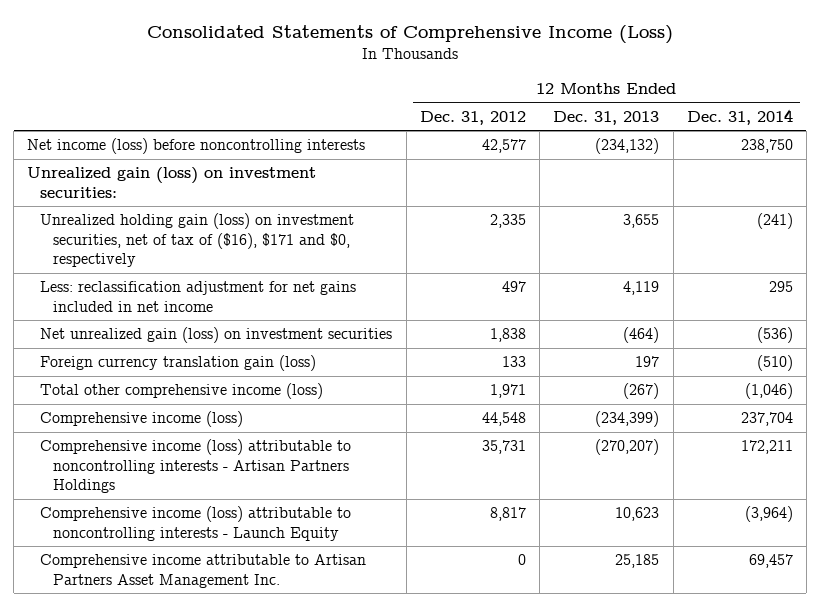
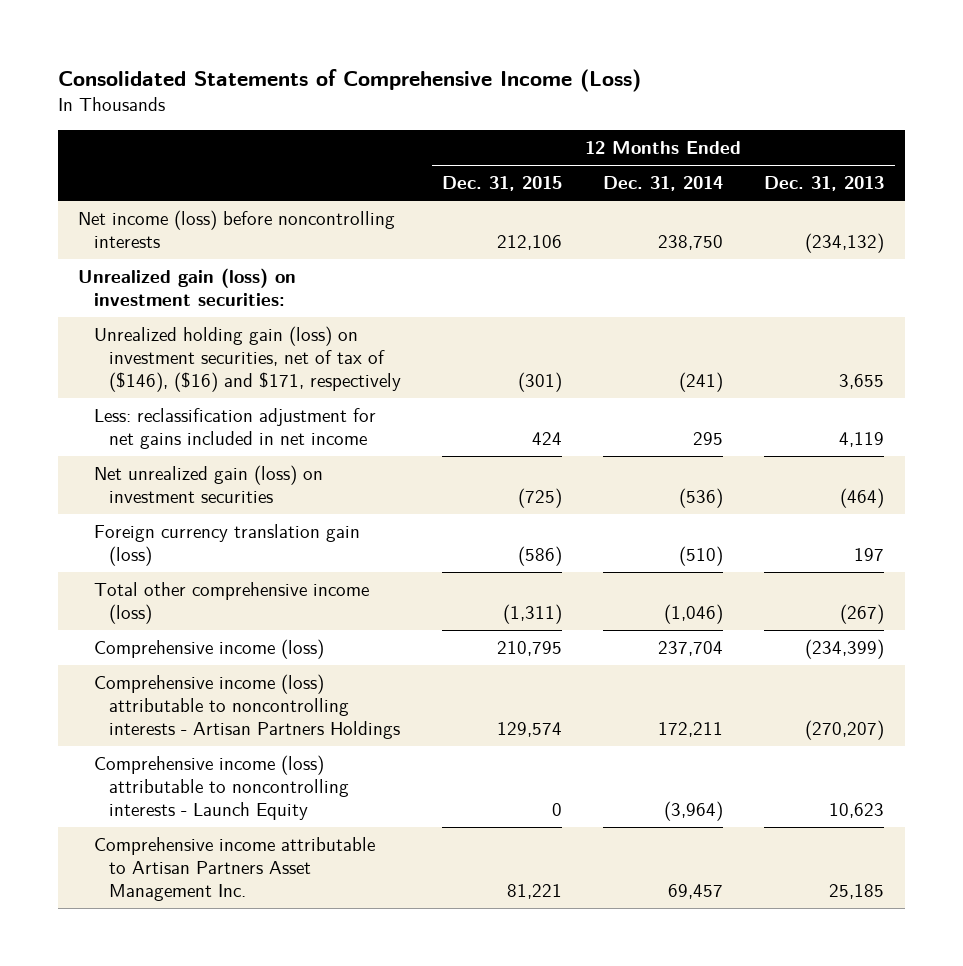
- | 12 Months Ended Dec. 31, 2012 | 12 Months Ended Dec. 31, 2013 | 12 Months Ended Dec. 31, 2014
+ | 12 Months Ended Dec. 31, 2015 | 12 Months Ended Dec. 31, 2014 | 12 Months Ended Dec. 31, 2013
- Unrealized holding gain (loss) on investment securities, net of tax of ($16), $171 and $0, respectively | 2,335 | 3,655 | (241)
+ Unrealized holding gain (loss) on investment securities, net of tax of ($146), ($16) and $171, respectively | (301) | (241) | 3,655

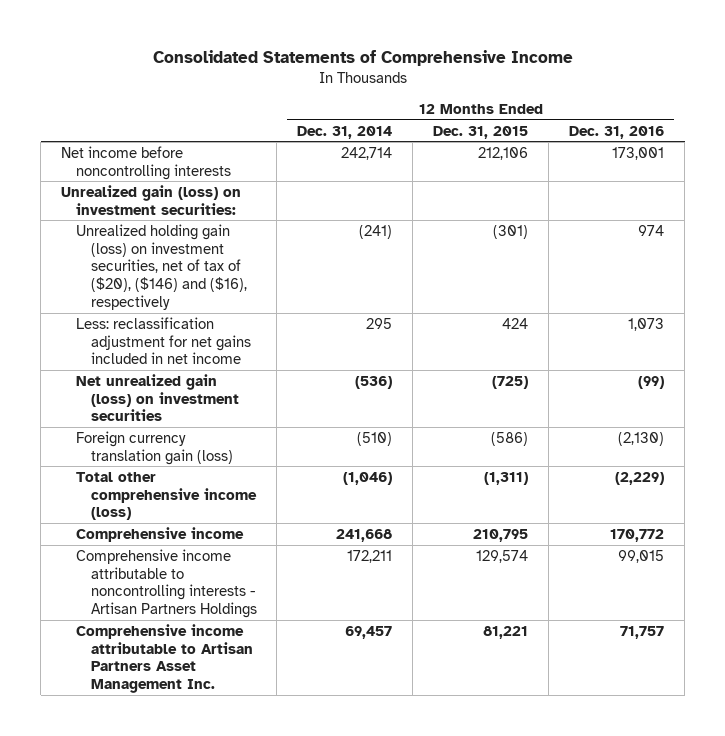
- Consolidated Statements of Comprehensive Income (Loss)
+ Consolidated Statements of Comprehensive Income
- | 12 Months Ended Dec. 31, 2015 | 12 Months Ended Dec. 31, 2014 | 12 Months Ended Dec. 31, 2013
+ | 12 Months Ended Dec. 31, 2014 | 12 Months Ended Dec. 31, 2015 | 12 Months Ended Dec. 31, 2016
- Net income (loss) before noncontrolling interests | 212,106 | 238,750 | (234,132)
+ Net income before noncontrolling interests | 242,714 | 212,106 | 173,001
- Unrealized holding gain (loss) on investment securities, net of tax of ($146), ($16) and $171, respectively | (301) | (241) | 3,655
+ Unrealized holding gain (loss) on investment securities, net of tax of ($20), ($146) and ($16), respectively | (241) | (301) | 974
- Comprehensive income (loss) | 210,795 | 237,704 | (234,399)
- Comprehensive income (loss) attributable to noncontrolling interests - Artisan Partners Holdings | 129,574 | 172,211 | (270,207)
- Comprehensive income (loss) attributable to noncontrolling interests - Launch Equity | 0 | (3,964) | 10,623
+ Comprehensive income | 241,668 | 210,795 | 170,772
+ Comprehensive income attributable to noncontrolling interests - Artisan Partners Holdings | 172,211 | 129,574 | 99,015

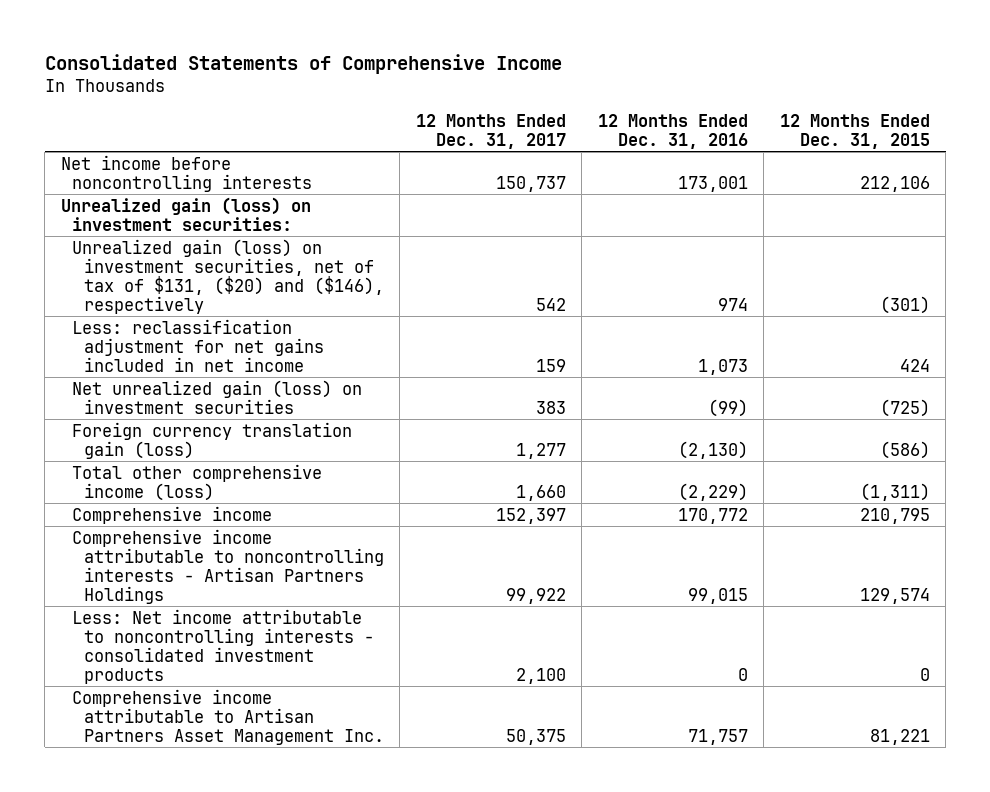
- | 12 Months Ended Dec. 31, 2014 | 12 Months Ended Dec. 31, 2015 | 12 Months Ended Dec. 31, 2016
+ | 12 Months Ended Dec. 31, 2017 | 12 Months Ended Dec. 31, 2016 | 12 Months Ended Dec. 31, 2015
- Unrealized holding gain (loss) on investment securities, net of tax of ($20), ($146) and ($16), respectively | (241) | (301) | 974
+ Unrealized gain (loss) on investment securities, net of tax of $131, ($20) and ($146), respectively | 542 | 974 | (301)
+ Less: Net income attributable to noncontrolling interests - consolidated investment products | 2,100 | 0 | 0

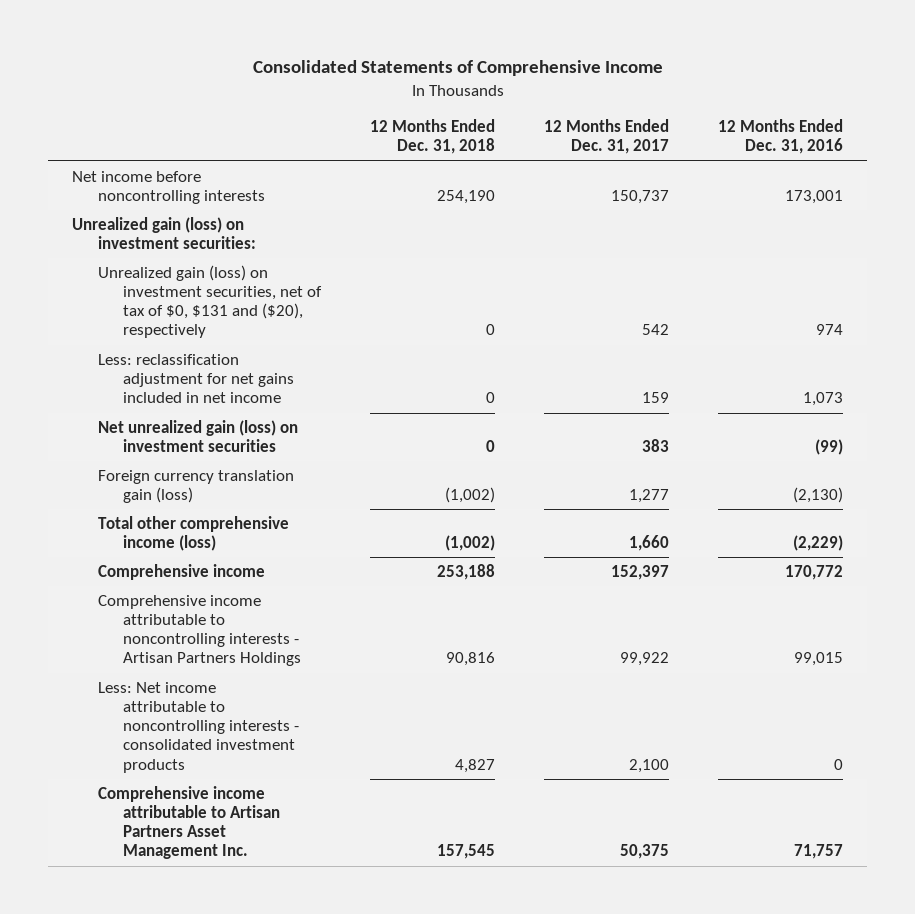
- | 12 Months Ended Dec. 31, 2017 | 12 Months Ended Dec. 31, 2016 | 12 Months Ended Dec. 31, 2015
+ | 12 Months Ended Dec. 31, 2018 | 12 Months Ended Dec. 31, 2017 | 12 Months Ended Dec. 31, 2016
- Unrealized gain (loss) on investment securities, net of tax of $131, ($20) and ($146), respectively | 542 | 974 | (301)
+ Unrealized gain (loss) on investment securities, net of tax of $0, $131 and ($20), respectively | 0 | 542 | 974

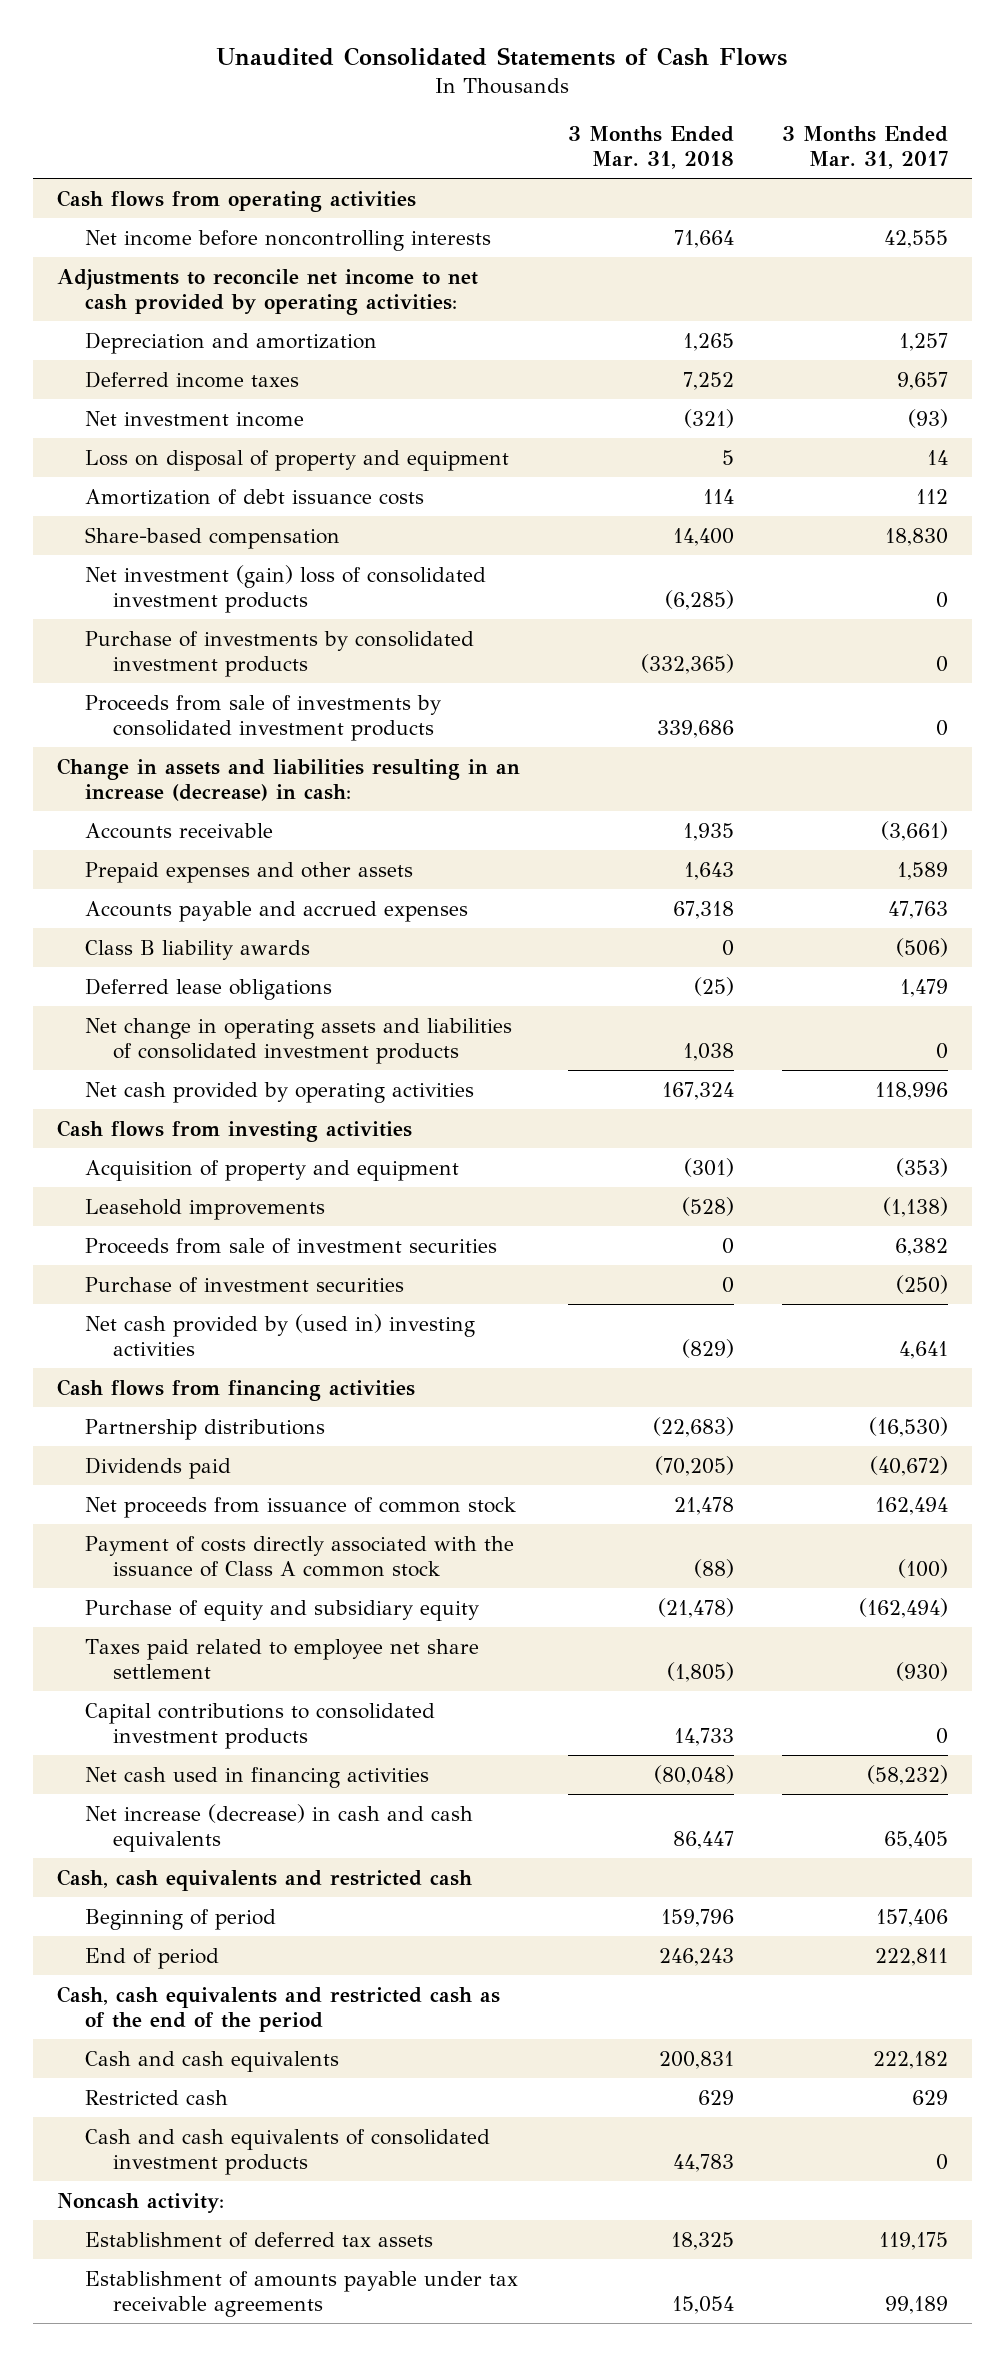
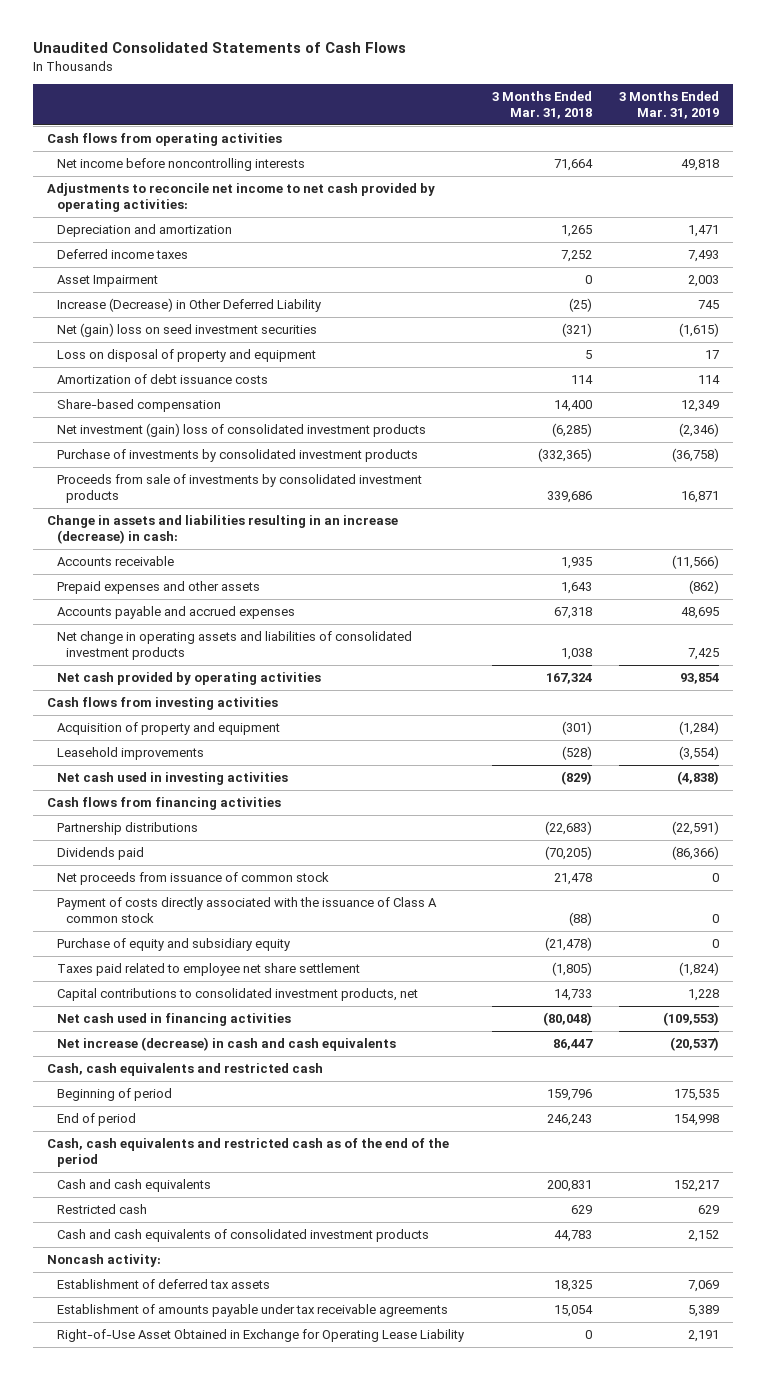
- | 3 Months Ended Mar. 31, 2018 | 3 Months Ended Mar. 31, 2017
+ | 3 Months Ended Mar. 31, 2018 | 3 Months Ended Mar. 31, 2019
- Net investment income | (321) | (93)
+ Asset Impairment | 0 | 2,003
+ Increase (Decrease) in Other Deferred Liability | (25) | 745
+ Net (gain) loss on seed investment securities | (321) | (1,615)
- Class B liability awards | 0 | (506)
- Deferred lease obligations | (25) | 1,479
- Proceeds from sale of investment securities | 0 | 6,382
- Purchase of investment securities | 0 | (250)
- Net cash provided by (used in) investing activities | (829) | 4,641
+ Net cash used in investing activities | (829) | (4,838)
- Capital contributions to consolidated investment products | 14,733 | 0
+ Capital contributions to consolidated investment products, net | 14,733 | 1,228
+ Right-of-Use Asset Obtained in Exchange for Operating Lease Liability | 0 | 2,191

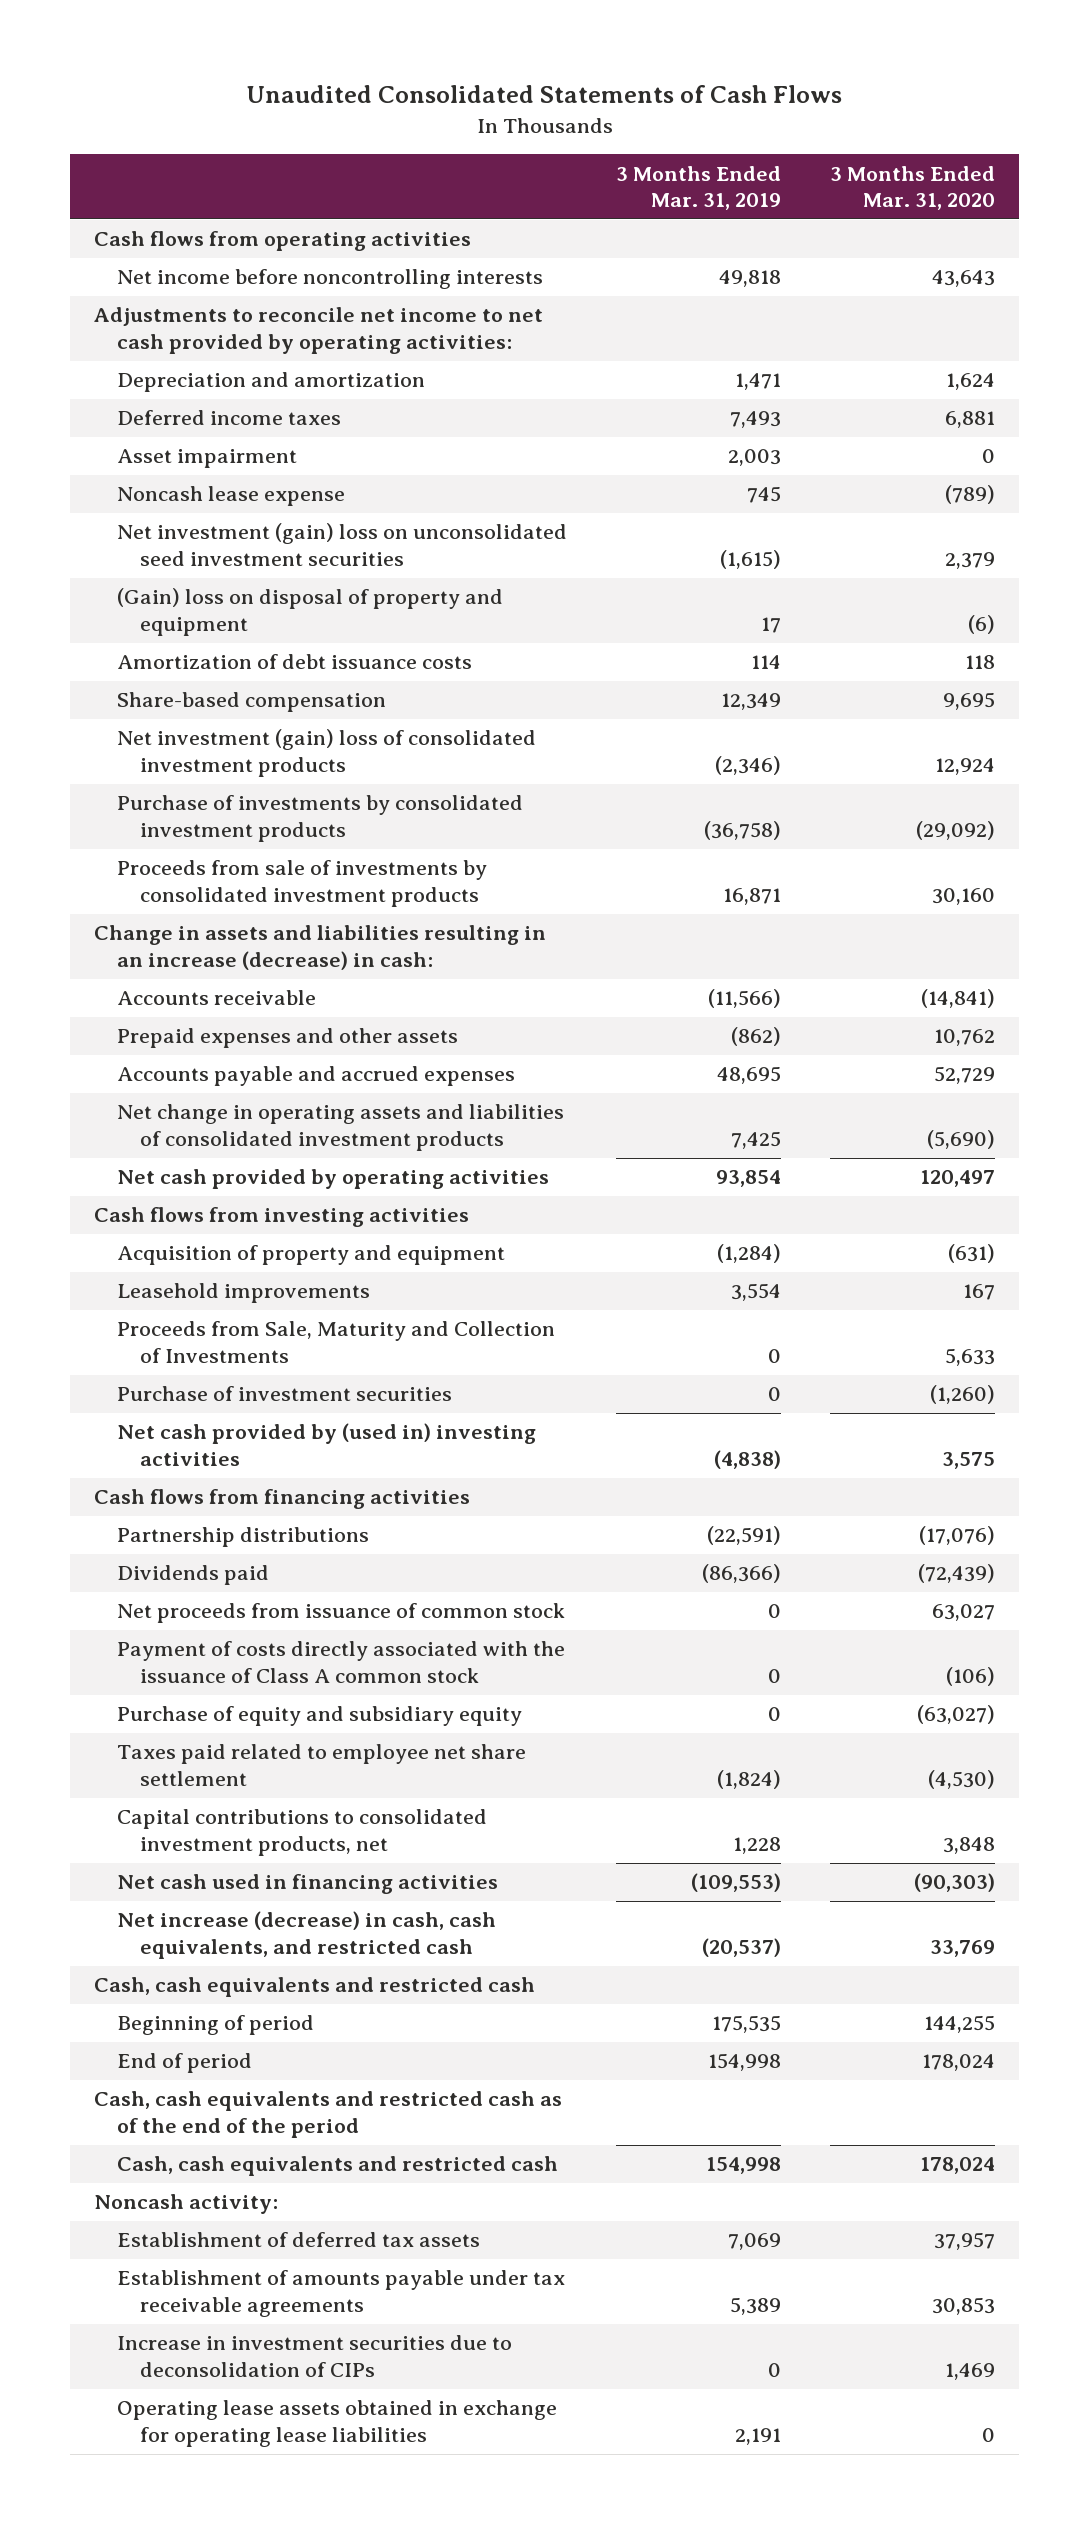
- | 3 Months Ended Mar. 31, 2018 | 3 Months Ended Mar. 31, 2019
+ | 3 Months Ended Mar. 31, 2019 | 3 Months Ended Mar. 31, 2020
- Asset Impairment | 0 | 2,003
- Increase (Decrease) in Other Deferred Liability | (25) | 745
- Net (gain) loss on seed investment securities | (321) | (1,615)
- Loss on disposal of property and equipment | 5 | 17
+ Asset impairment | 2,003 | 0
+ Noncash lease expense | 745 | (789)
+ Net investment (gain) loss on unconsolidated seed investment securities | (1,615) | 2,379
+ (Gain) loss on disposal of property and equipment | 17 | (6)
- Leasehold improvements | (528) | (3,554)
- Net cash used in investing activities | (829) | (4,838)
+ Leasehold improvements | 3,554 | 167
+ Proceeds from Sale, Maturity and Collection of Investments | 0 | 5,633
+ Purchase of investment securities | 0 | (1,260)
+ Net cash provided by (used in) investing activities | (4,838) | 3,575
- Net increase (decrease) in cash and cash equivalents | 86,447 | (20,537)
+ Net increase (decrease) in cash, cash equivalents, and restricted cash | (20,537) | 33,769
- Cash and cash equivalents | 200,831 | 152,217
- Restricted cash | 629 | 629
- Cash and cash equivalents of consolidated investment products | 44,783 | 2,152
+ Cash, cash equivalents and restricted cash | 154,998 | 178,024
- Right-of-Use Asset Obtained in Exchange for Operating Lease Liability | 0 | 2,191
+ Increase in investment securities due to deconsolidation of CIPs | 0 | 1,469
+ Operating lease assets obtained in exchange for operating lease liabilities | 2,191 | 0

